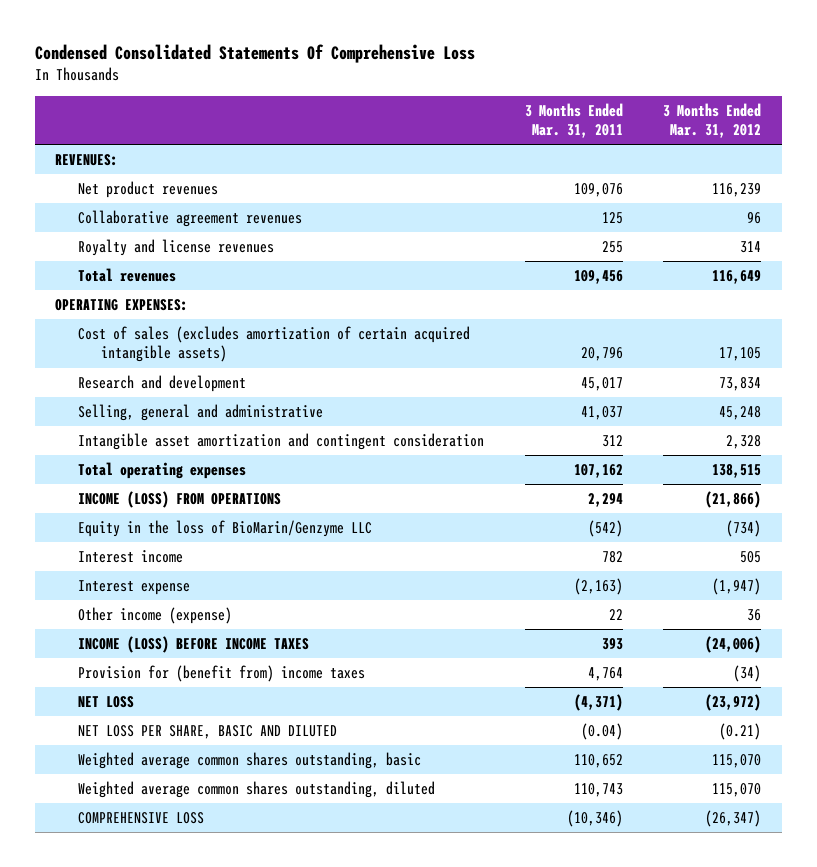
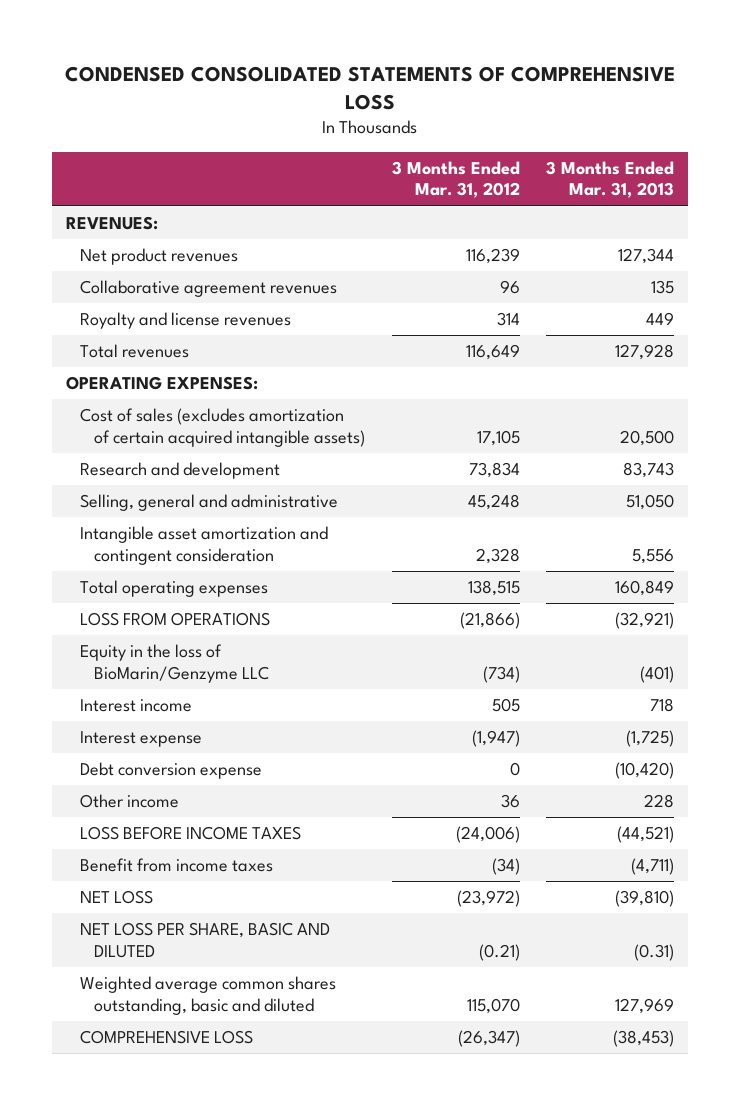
- Condensed Consolidated Statements Of Comprehensive Loss
+ CONDENSED CONSOLIDATED STATEMENTS OF COMPREHENSIVE LOSS
- | 3 Months Ended Mar. 31, 2011 | 3 Months Ended Mar. 31, 2012
+ | 3 Months Ended Mar. 31, 2012 | 3 Months Ended Mar. 31, 2013
- INCOME (LOSS) FROM OPERATIONS | 2,294 | (21,866)
+ LOSS FROM OPERATIONS | (21,866) | (32,921)
- Other income (expense) | 22 | 36
- INCOME (LOSS) BEFORE INCOME TAXES | 393 | (24,006)
- Provision for (benefit from) income taxes | 4,764 | (34)
+ Debt conversion expense | 0 | (10,420)
+ Other income | 36 | 228
+ LOSS BEFORE INCOME TAXES | (24,006) | (44,521)
+ Benefit from income taxes | (34) | (4,711)
- Weighted average common shares outstanding, basic | 110,652 | 115,070
- Weighted average common shares outstanding, diluted | 110,743 | 115,070
+ Weighted average common shares outstanding, basic and diluted | 115,070 | 127,969

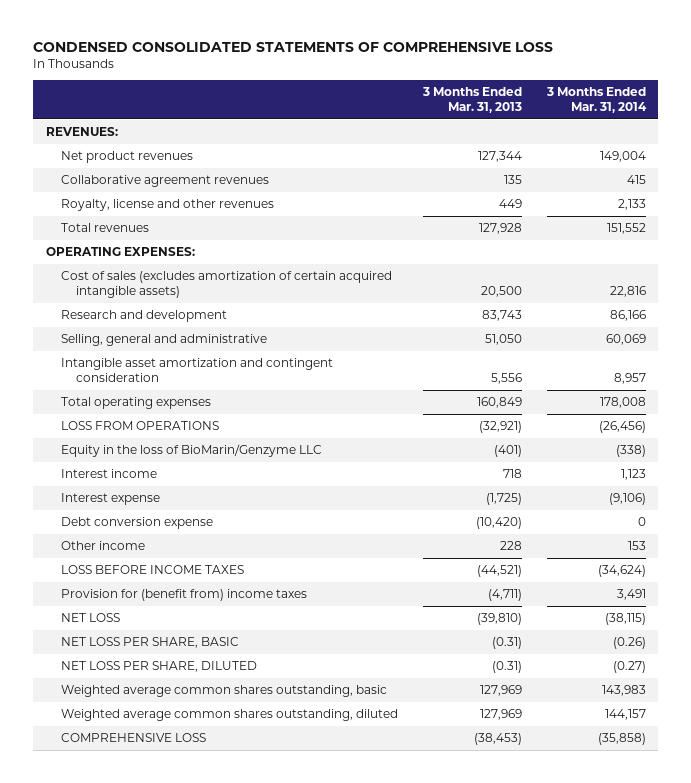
- | 3 Months Ended Mar. 31, 2012 | 3 Months Ended Mar. 31, 2013
+ | 3 Months Ended Mar. 31, 2013 | 3 Months Ended Mar. 31, 2014
- Royalty and license revenues | 314 | 449
+ Royalty, license and other revenues | 449 | 2,133
- Benefit from income taxes | (34) | (4,711)
+ Provision for (benefit from) income taxes | (4,711) | 3,491
- NET LOSS PER SHARE, BASIC AND DILUTED | (0.21) | (0.31)
- Weighted average common shares outstanding, basic and diluted | 115,070 | 127,969
+ NET LOSS PER SHARE, BASIC | (0.31) | (0.26)
+ NET LOSS PER SHARE, DILUTED | (0.31) | (0.27)
+ Weighted average common shares outstanding, basic | 127,969 | 143,983
+ Weighted average common shares outstanding, diluted | 127,969 | 144,157

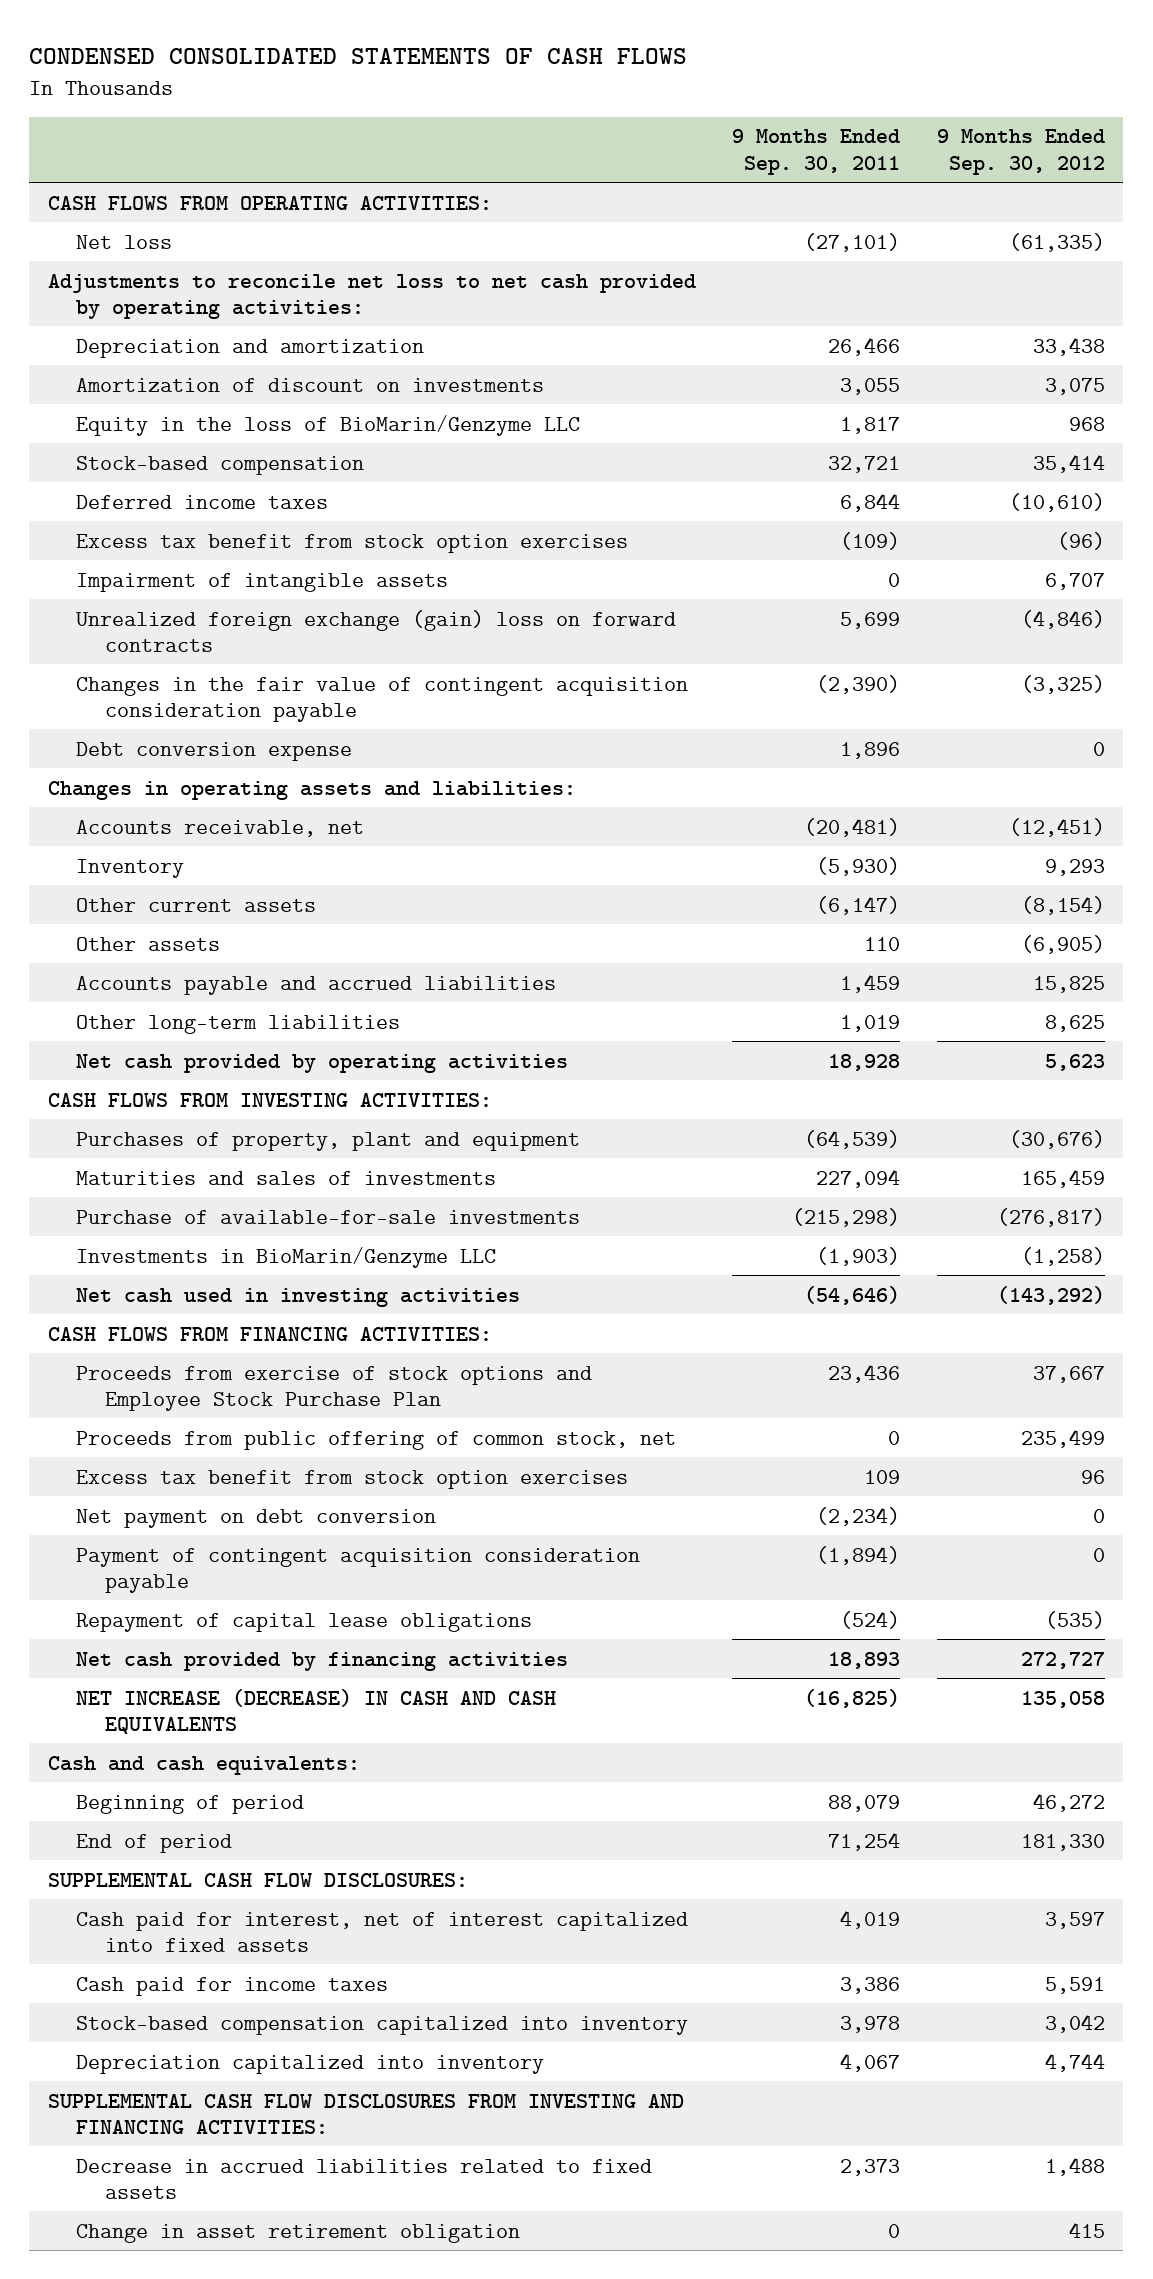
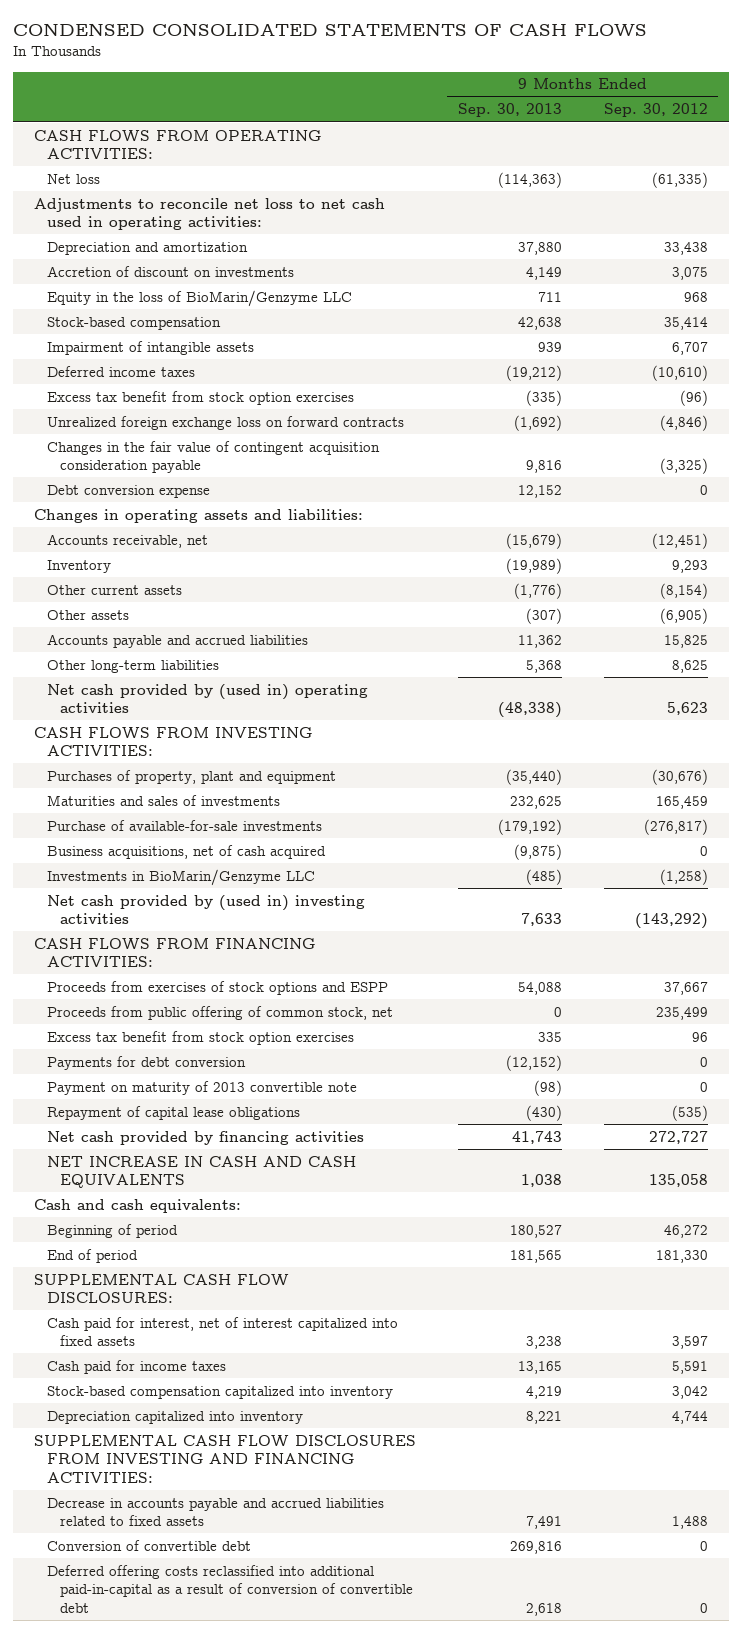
- | 9 Months Ended Sep. 30, 2011 | 9 Months Ended Sep. 30, 2012
+ | 9 Months Ended Sep. 30, 2013 | 9 Months Ended Sep. 30, 2012
- Adjustments to reconcile net loss to net cash provided by operating activities:
+ Adjustments to reconcile net loss to net cash used in operating activities:
- Amortization of discount on investments | 3,055 | 3,075
+ Accretion of discount on investments | 4,149 | 3,075
moved up: Impairment of intangible assets | 939 | 6,707
- Unrealized foreign exchange (gain) loss on forward contracts | 5,699 | (4,846)
+ Unrealized foreign exchange loss on forward contracts | (1,692) | (4,846)
- Net cash provided by operating activities | 18,928 | 5,623
+ Net cash provided by (used in) operating activities | (48,338) | 5,623
+ Business acquisitions, net of cash acquired | (9,875) | 0
- Net cash used in investing activities | (54,646) | (143,292)
+ Net cash provided by (used in) investing activities | 7,633 | (143,292)
- Proceeds from exercise of stock options and Employee Stock Purchase Plan | 23,436 | 37,667
+ Proceeds from exercises of stock options and ESPP | 54,088 | 37,667
- Net payment on debt conversion | (2,234) | 0
- Payment of contingent acquisition consideration payable | (1,894) | 0
+ Payments for debt conversion | (12,152) | 0
+ Payment on maturity of 2013 convertible note | (98) | 0
- NET INCREASE (DECREASE) IN CASH AND CASH EQUIVALENTS | (16,825) | 135,058
+ NET INCREASE IN CASH AND CASH EQUIVALENTS | 1,038 | 135,058
- Decrease in accrued liabilities related to fixed assets | 2,373 | 1,488
- Change in asset retirement obligation | 0 | 415
+ Decrease in accounts payable and accrued liabilities related to fixed assets | 7,491 | 1,488
+ Conversion of convertible debt | 269,816 | 0
+ Deferred offering costs reclassified into additional paid-in-capital as a result of conversion of convertible debt | 2,618 | 0

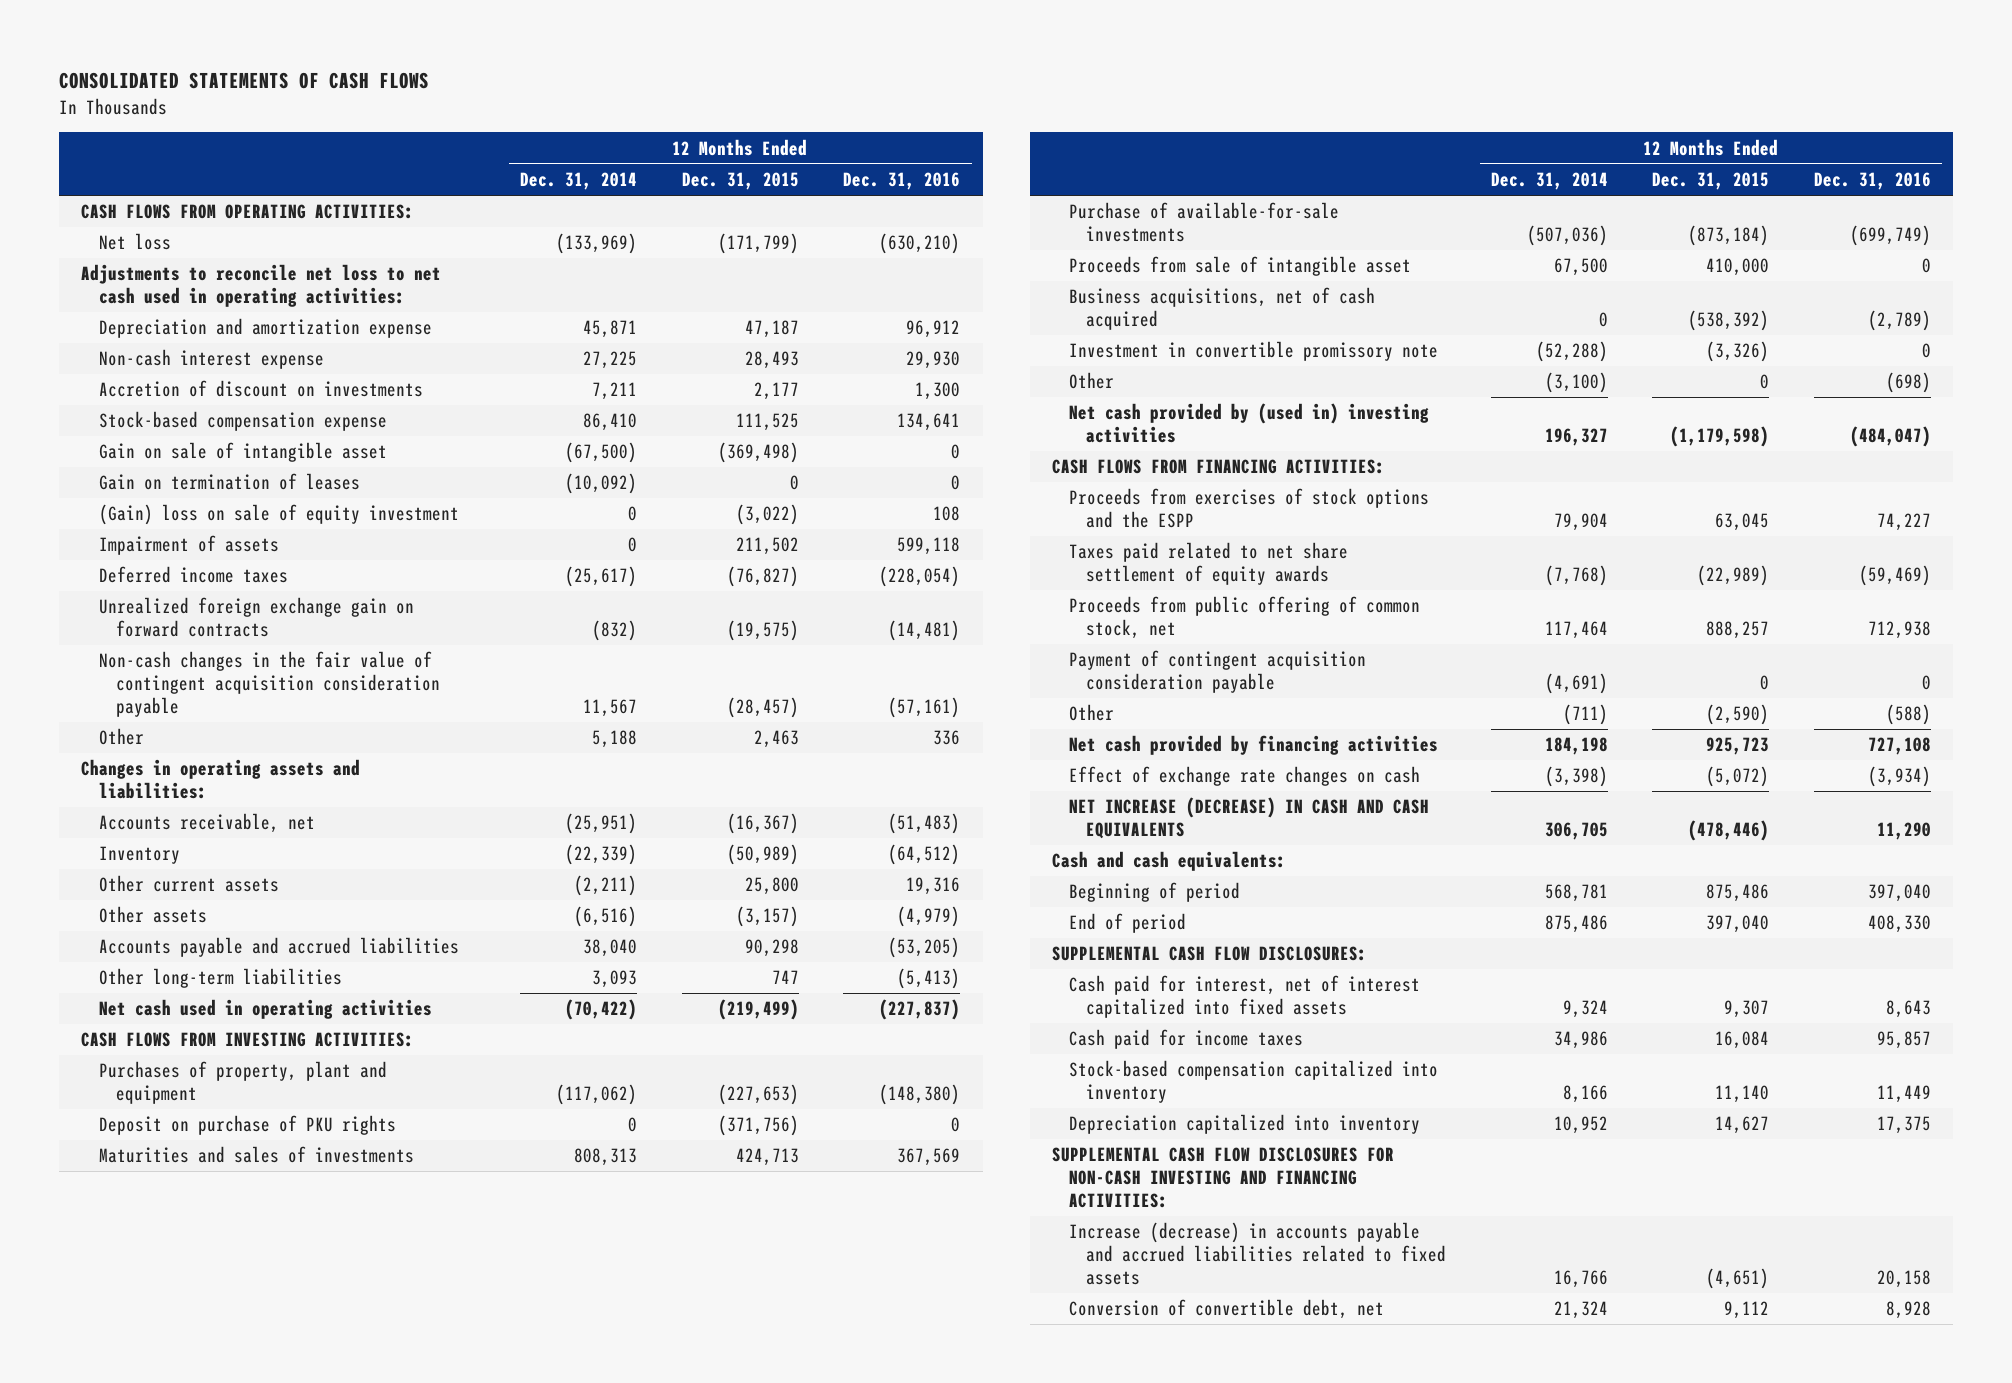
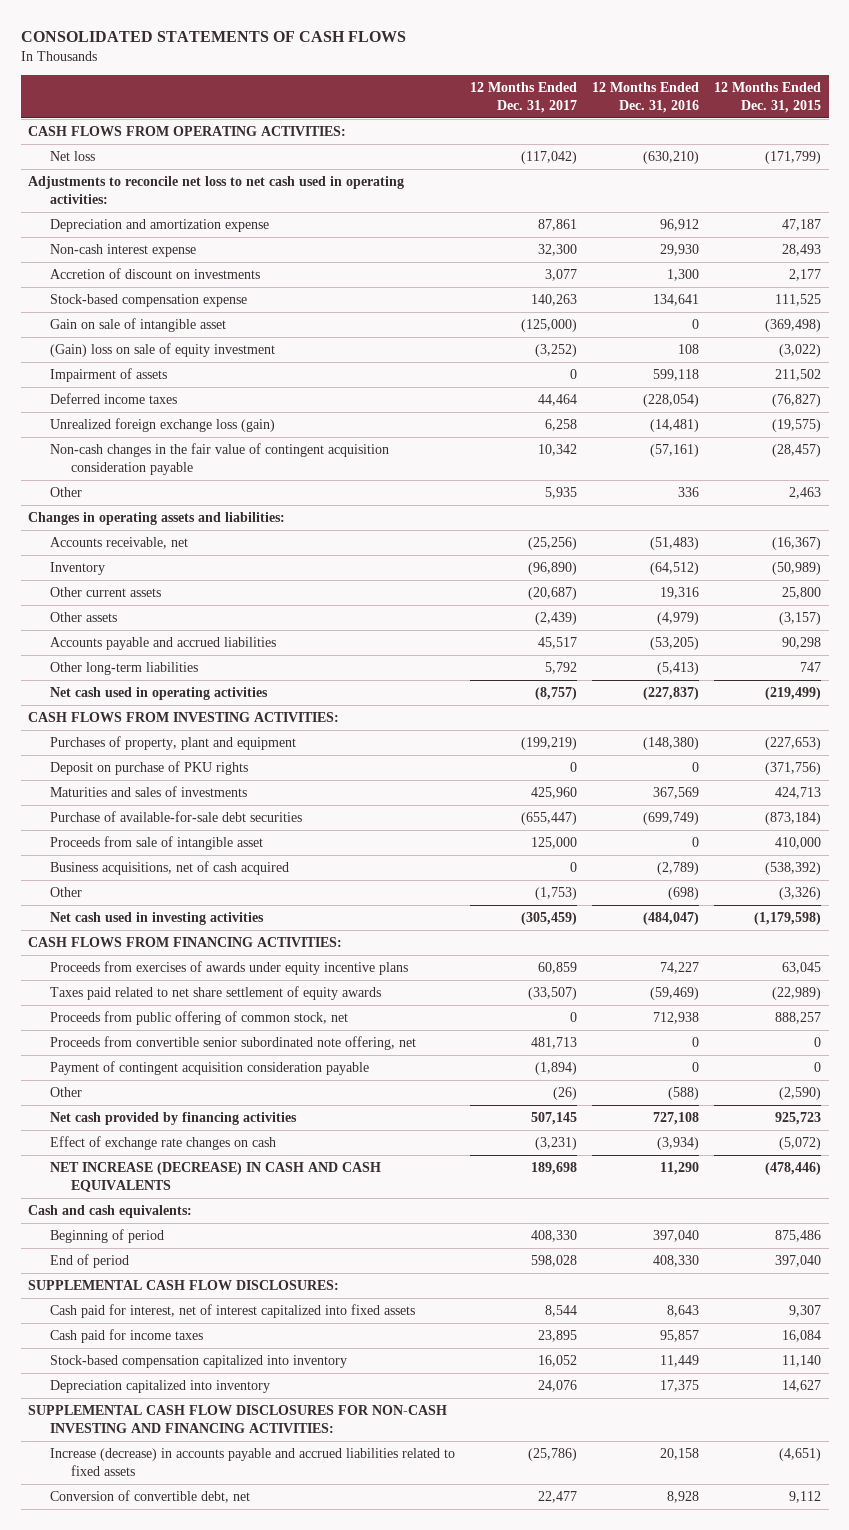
- | 12 Months Ended Dec. 31, 2014 | 12 Months Ended Dec. 31, 2015 | 12 Months Ended Dec. 31, 2016
+ | 12 Months Ended Dec. 31, 2017 | 12 Months Ended Dec. 31, 2016 | 12 Months Ended Dec. 31, 2015
- Gain on termination of leases | (10,092) | 0 | 0
- Unrealized foreign exchange gain on forward contracts | (832) | (19,575) | (14,481)
+ Unrealized foreign exchange loss (gain) | 6,258 | (14,481) | (19,575)
- Purchase of available-for-sale investments | (507,036) | (873,184) | (699,749)
+ Purchase of available-for-sale debt securities | (655,447) | (699,749) | (873,184)
- Investment in convertible promissory note | (52,288) | (3,326) | 0
- Other | (3,100) | 0 | (698)
- Net cash provided by (used in) investing activities | 196,327 | (1,179,598) | (484,047)
+ Other | (1,753) | (698) | (3,326)
+ Net cash used in investing activities | (305,459) | (484,047) | (1,179,598)
- Proceeds from exercises of stock options and the ESPP | 79,904 | 63,045 | 74,227
+ Proceeds from exercises of awards under equity incentive plans | 60,859 | 74,227 | 63,045
+ Proceeds from convertible senior subordinated note offering, net | 481,713 | 0 | 0

